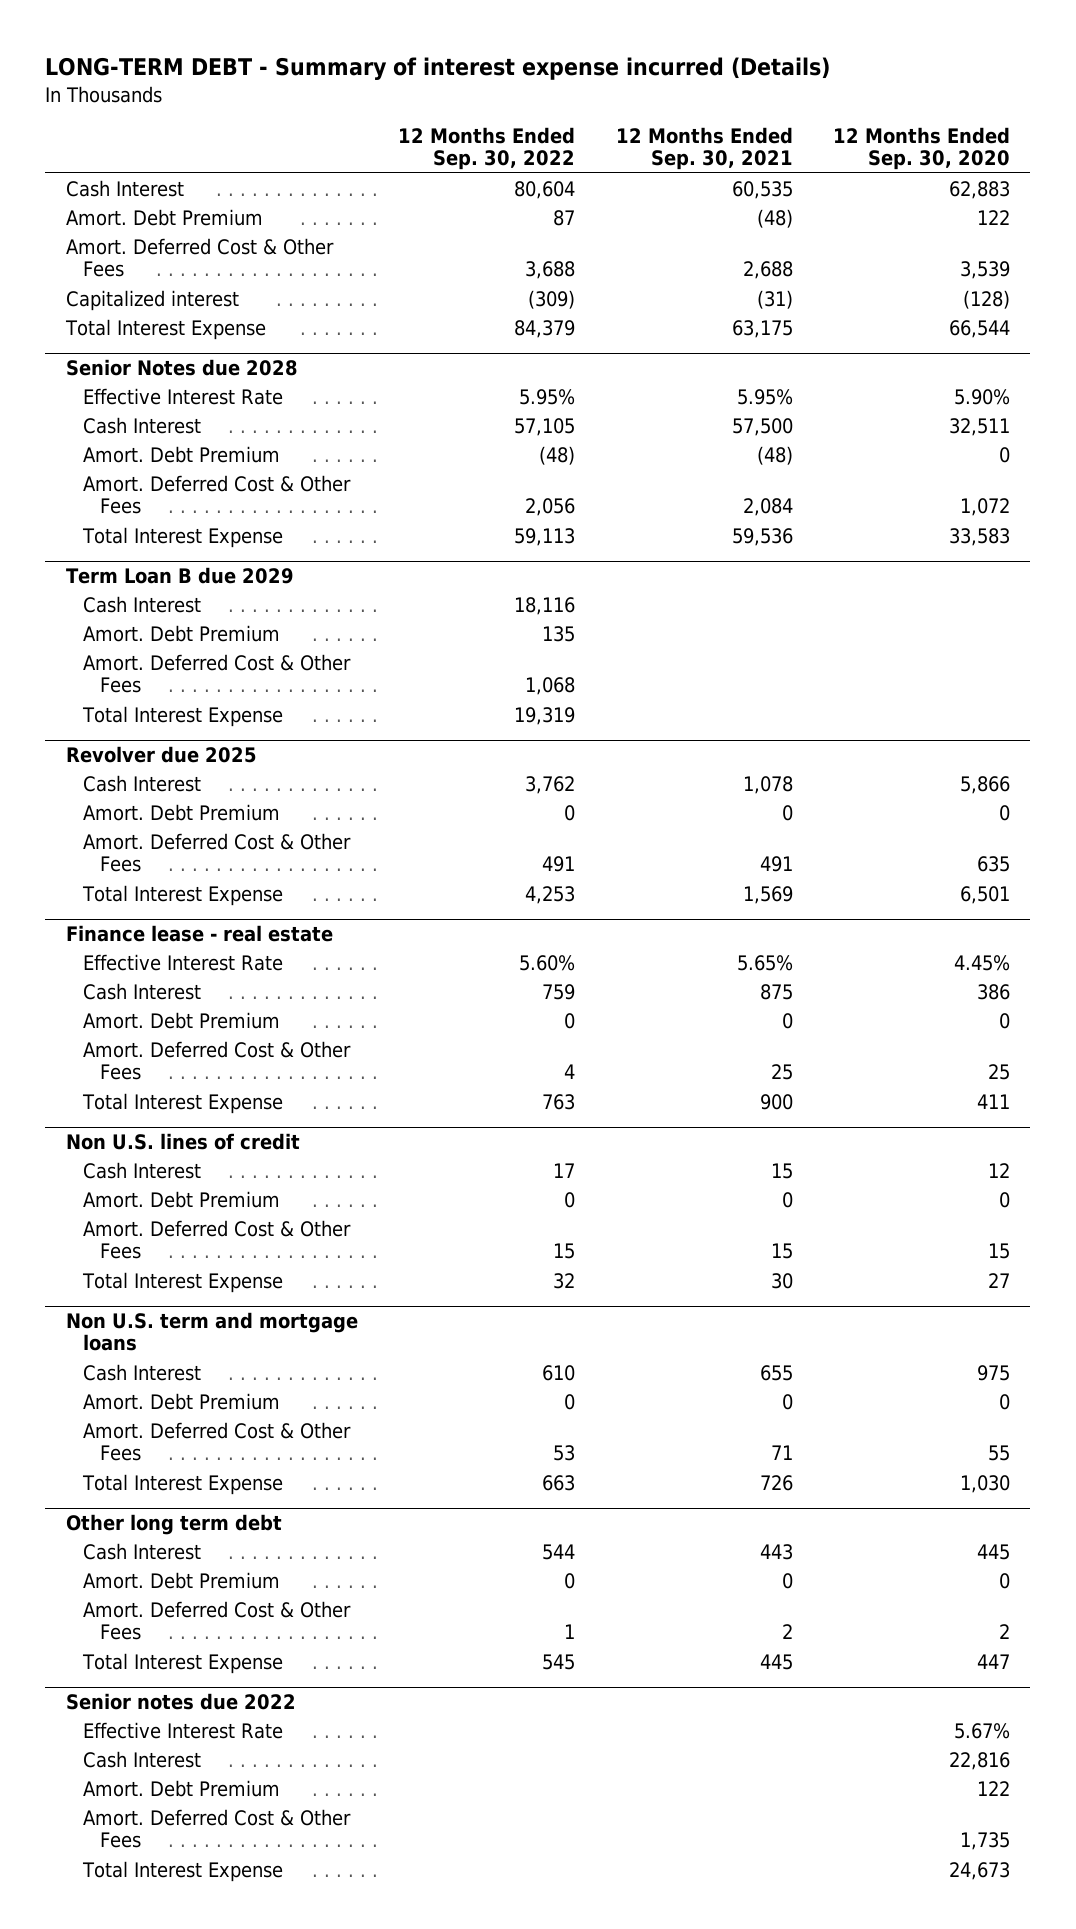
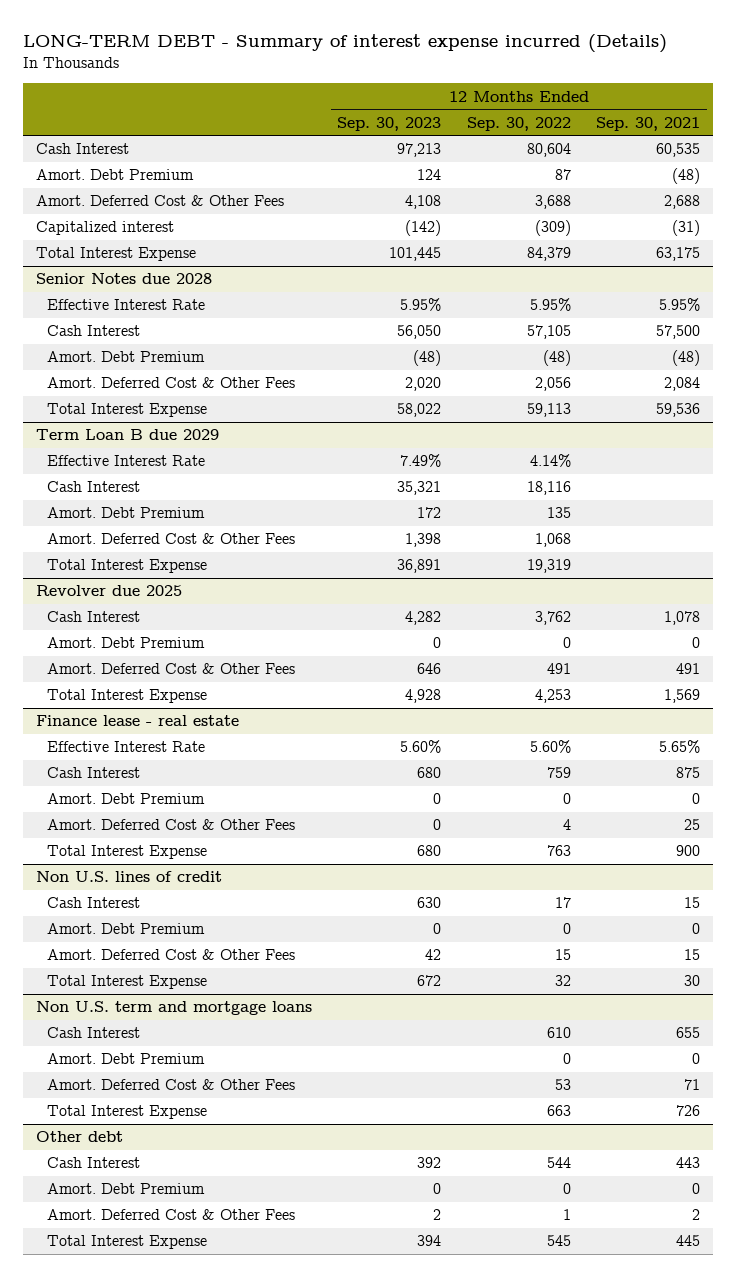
- | 12 Months Ended Sep. 30, 2022 | 12 Months Ended Sep. 30, 2021 | 12 Months Ended Sep. 30, 2020
+ | 12 Months Ended Sep. 30, 2023 | 12 Months Ended Sep. 30, 2022 | 12 Months Ended Sep. 30, 2021
@ Term Loan B due 2029
+ Effective Interest Rate | 7.49% | 4.14% |
- Other long term debt
+ Other debt
- Senior notes due 2022
- Effective Interest Rate | | | 5.67%
- Cash Interest | | | 22,816
- Amort. Debt Premium | | | 122
- Amort. Deferred Cost & Other Fees | | | 1,735
- Total Interest Expense | | | 24,673

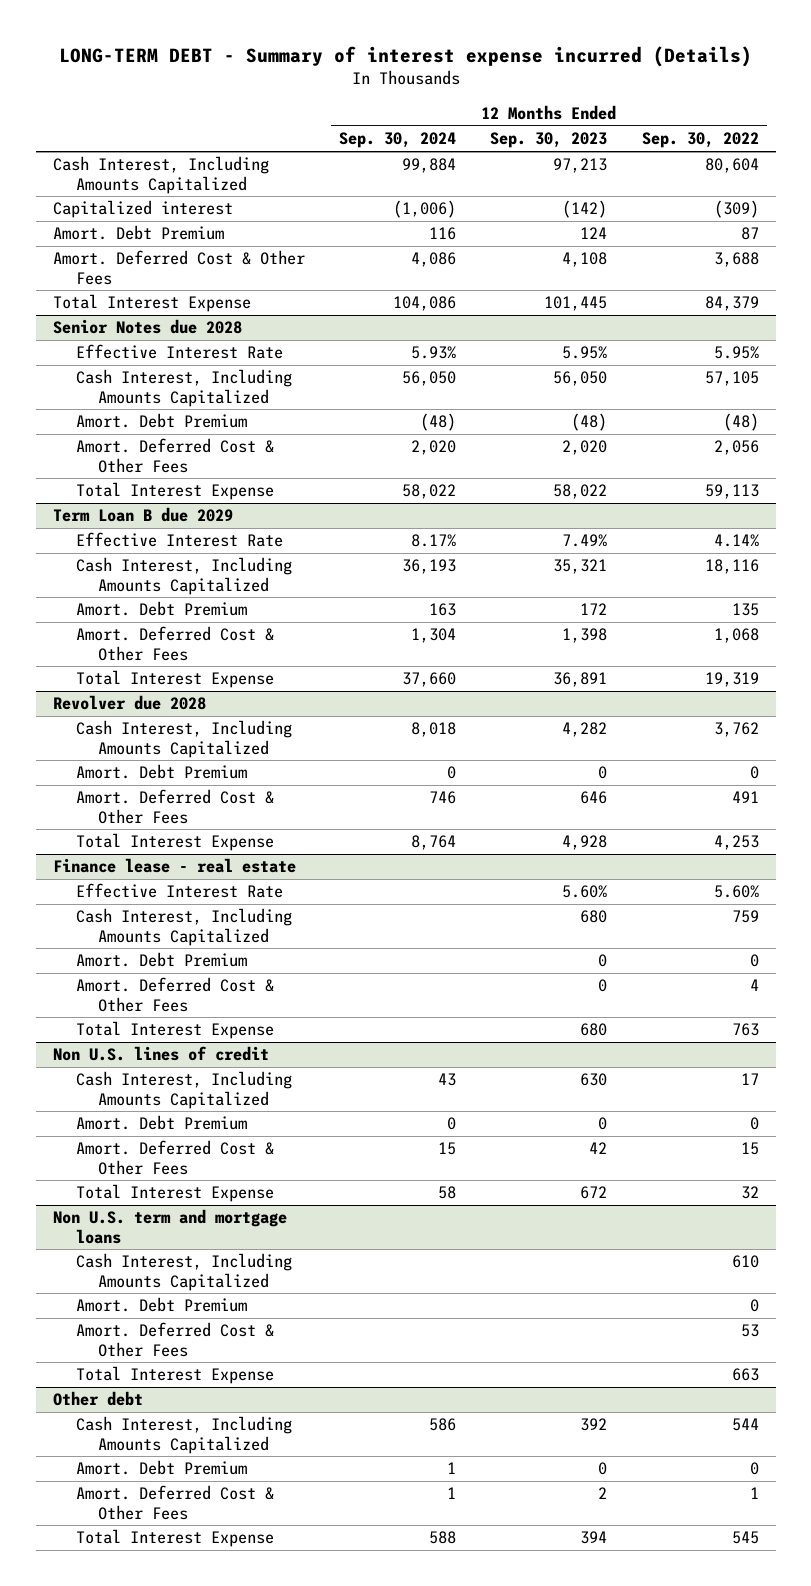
- | 12 Months Ended Sep. 30, 2023 | 12 Months Ended Sep. 30, 2022 | 12 Months Ended Sep. 30, 2021
+ | 12 Months Ended Sep. 30, 2024 | 12 Months Ended Sep. 30, 2023 | 12 Months Ended Sep. 30, 2022
- Cash Interest | 97,213 | 80,604 | 60,535
+ Cash Interest, Including Amounts Capitalized | 99,884 | 97,213 | 80,604
moved up: Capitalized interest | (1,006) | (142) | (309)
@ Senior Notes due 2028
- Cash Interest | 56,050 | 57,105 | 57,500
+ Cash Interest, Including Amounts Capitalized | 56,050 | 56,050 | 57,105
@ Term Loan B due 2029
- Cash Interest | 35,321 | 18,116 |
+ Cash Interest, Including Amounts Capitalized | 36,193 | 35,321 | 18,116
- Revolver due 2025
- Cash Interest | 4,282 | 3,762 | 1,078
+ Revolver due 2028
+ Cash Interest, Including Amounts Capitalized | 8,018 | 4,282 | 3,762
@ Finance lease - real estate
- Cash Interest | 680 | 759 | 875
+ Cash Interest, Including Amounts Capitalized | | 680 | 759
@ Non U.S. lines of credit
- Cash Interest | 630 | 17 | 15
+ Cash Interest, Including Amounts Capitalized | 43 | 630 | 17
@ Non U.S. term and mortgage loans
- Cash Interest | | 610 | 655
+ Cash Interest, Including Amounts Capitalized | | | 610
@ Other debt
- Cash Interest | 392 | 544 | 443
+ Cash Interest, Including Amounts Capitalized | 586 | 392 | 544

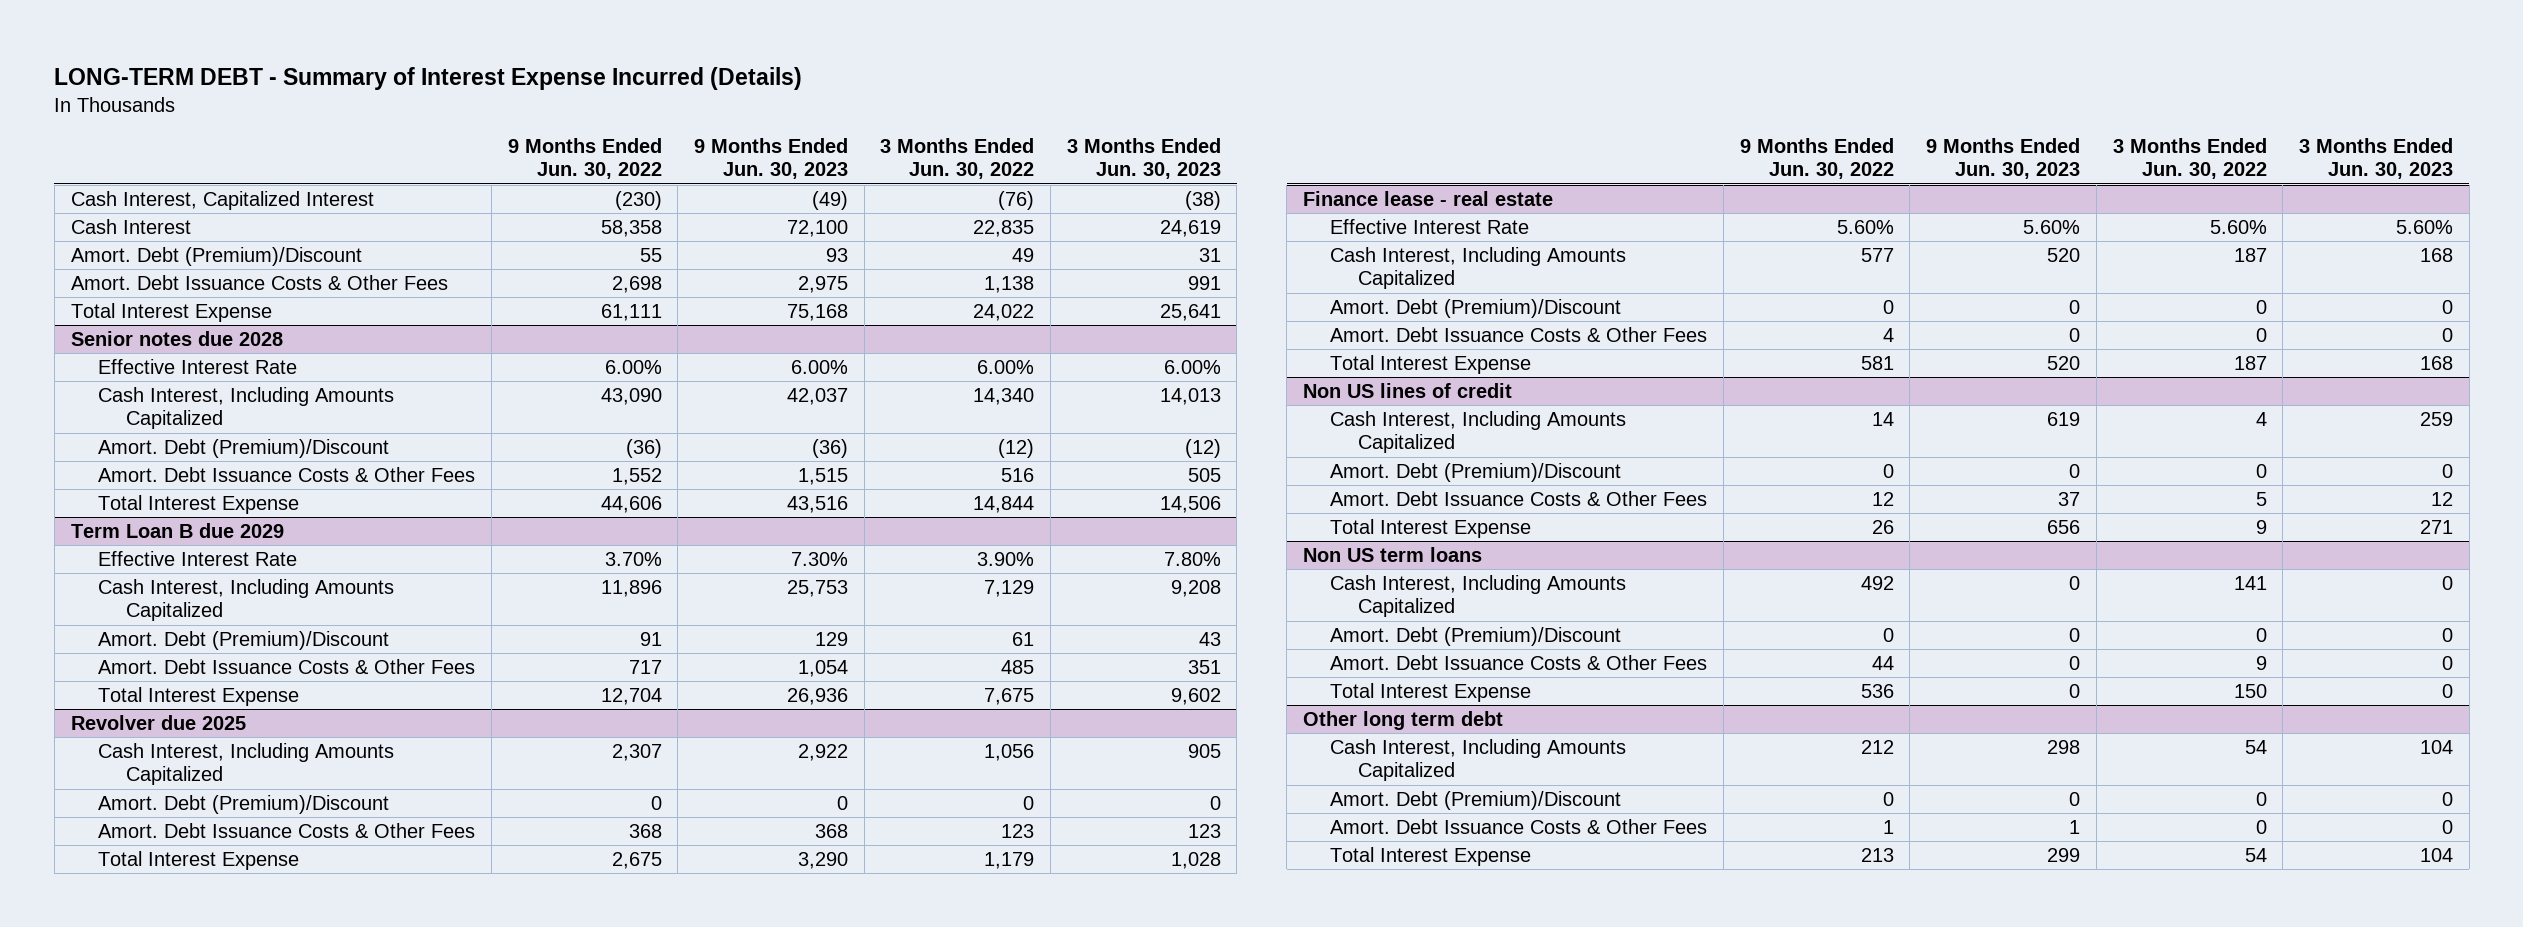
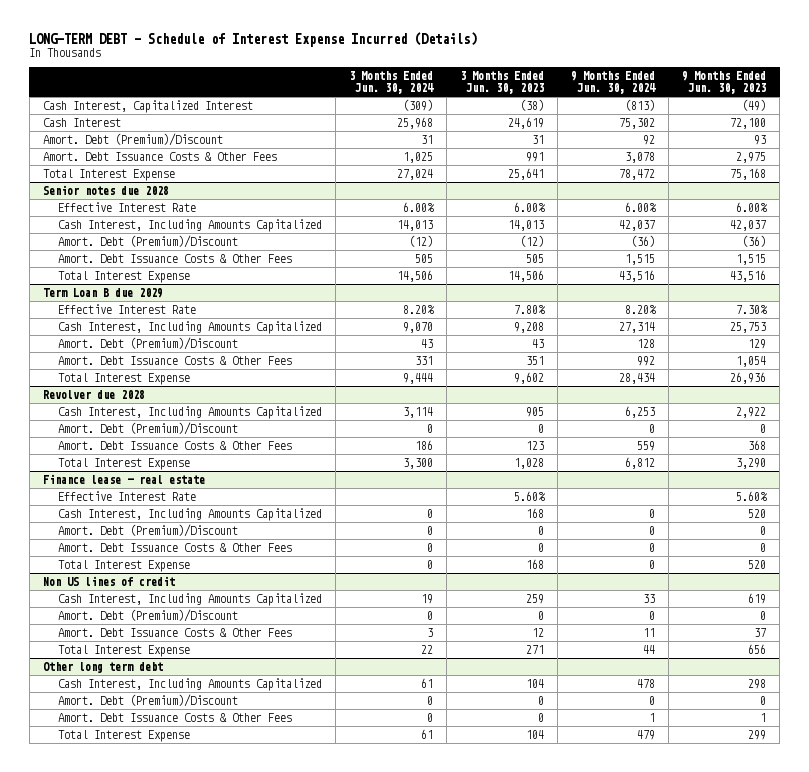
- LONG-TERM DEBT - Summary of Interest Expense Incurred (Details)
+ LONG-TERM DEBT - Schedule of Interest Expense Incurred (Details)
- | 9 Months Ended Jun. 30, 2022 | 9 Months Ended Jun. 30, 2023 | 3 Months Ended Jun. 30, 2022 | 3 Months Ended Jun. 30, 2023
+ | 3 Months Ended Jun. 30, 2024 | 3 Months Ended Jun. 30, 2023 | 9 Months Ended Jun. 30, 2024 | 9 Months Ended Jun. 30, 2023
- Revolver due 2025
+ Revolver due 2028
- Non US term loans
- Cash Interest, Including Amounts Capitalized | 492 | 0 | 141 | 0
- Amort. Debt (Premium)/Discount | 0 | 0 | 0 | 0
- Amort. Debt Issuance Costs & Other Fees | 44 | 0 | 9 | 0
- Total Interest Expense | 536 | 0 | 150 | 0

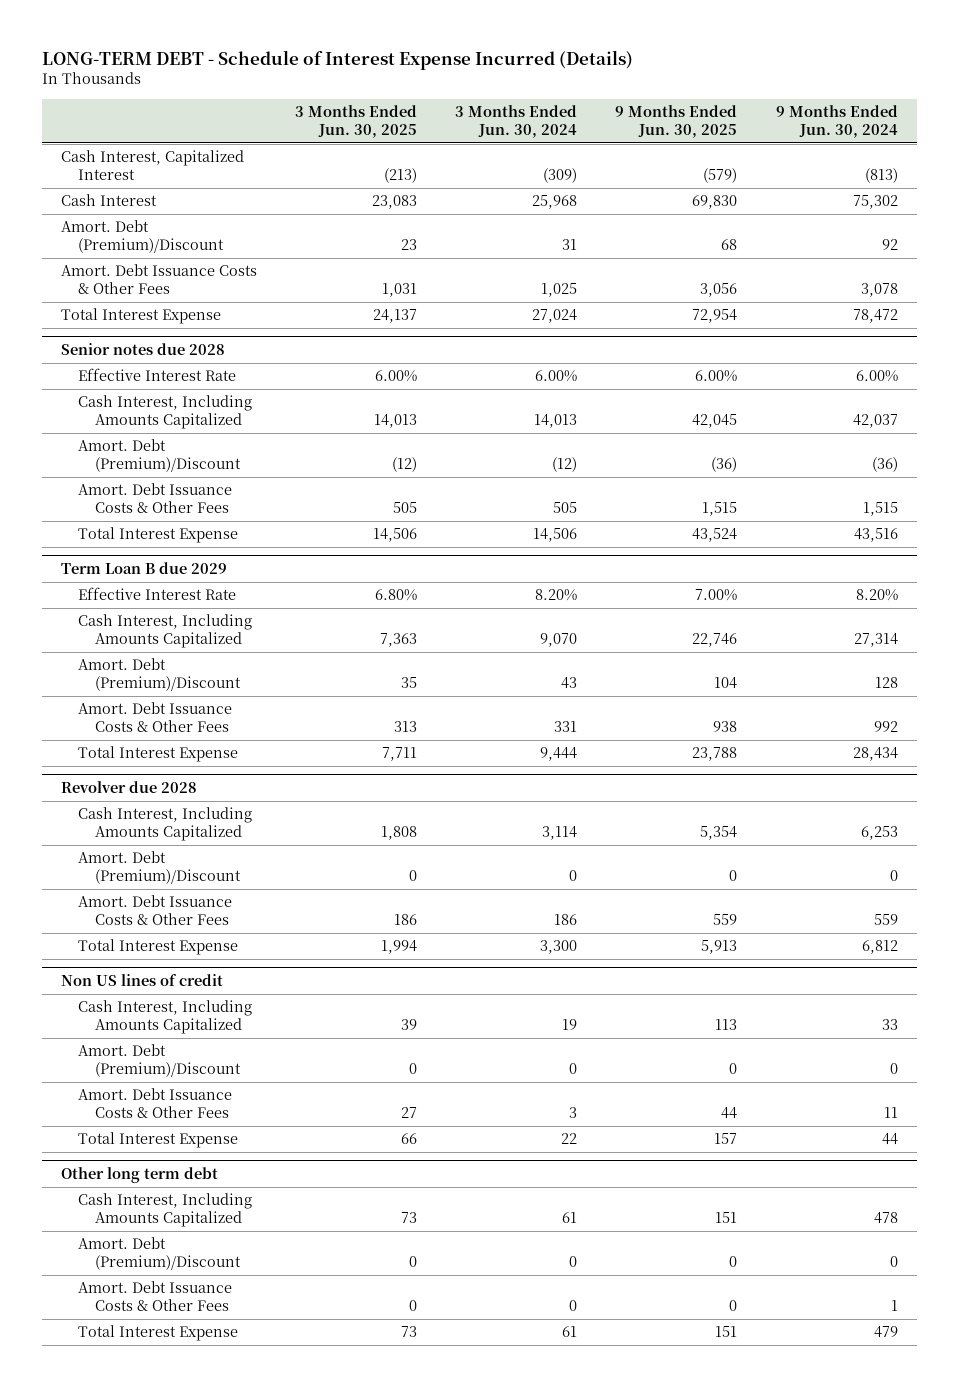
- | 3 Months Ended Jun. 30, 2024 | 3 Months Ended Jun. 30, 2023 | 9 Months Ended Jun. 30, 2024 | 9 Months Ended Jun. 30, 2023
+ | 3 Months Ended Jun. 30, 2025 | 3 Months Ended Jun. 30, 2024 | 9 Months Ended Jun. 30, 2025 | 9 Months Ended Jun. 30, 2024
- Finance lease - real estate
- Effective Interest Rate | | 5.60% | | 5.60%
- Cash Interest, Including Amounts Capitalized | 0 | 168 | 0 | 520
- Amort. Debt (Premium)/Discount | 0 | 0 | 0 | 0
- Amort. Debt Issuance Costs & Other Fees | 0 | 0 | 0 | 0
- Total Interest Expense | 0 | 168 | 0 | 520

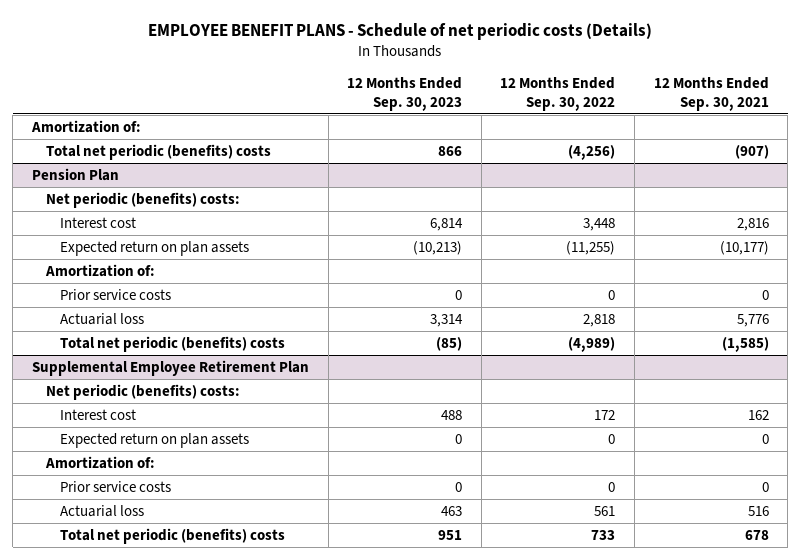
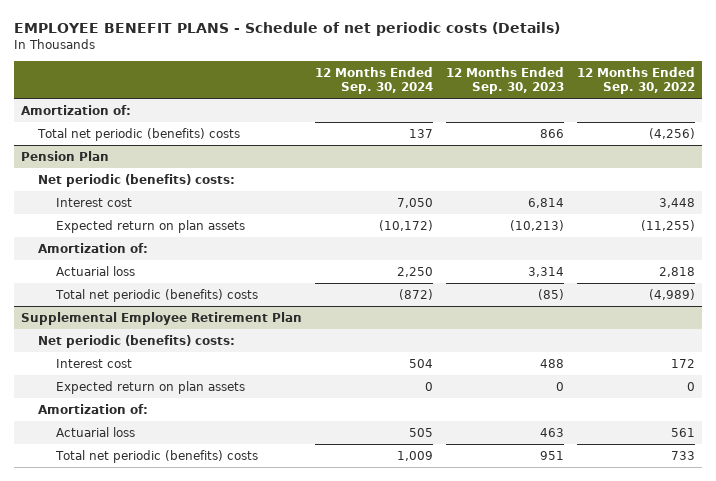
- | 12 Months Ended Sep. 30, 2023 | 12 Months Ended Sep. 30, 2022 | 12 Months Ended Sep. 30, 2021
+ | 12 Months Ended Sep. 30, 2024 | 12 Months Ended Sep. 30, 2023 | 12 Months Ended Sep. 30, 2022
@ Pension Plan
- Prior service costs | 0 | 0 | 0
@ Supplemental Employee Retirement Plan
- Prior service costs | 0 | 0 | 0

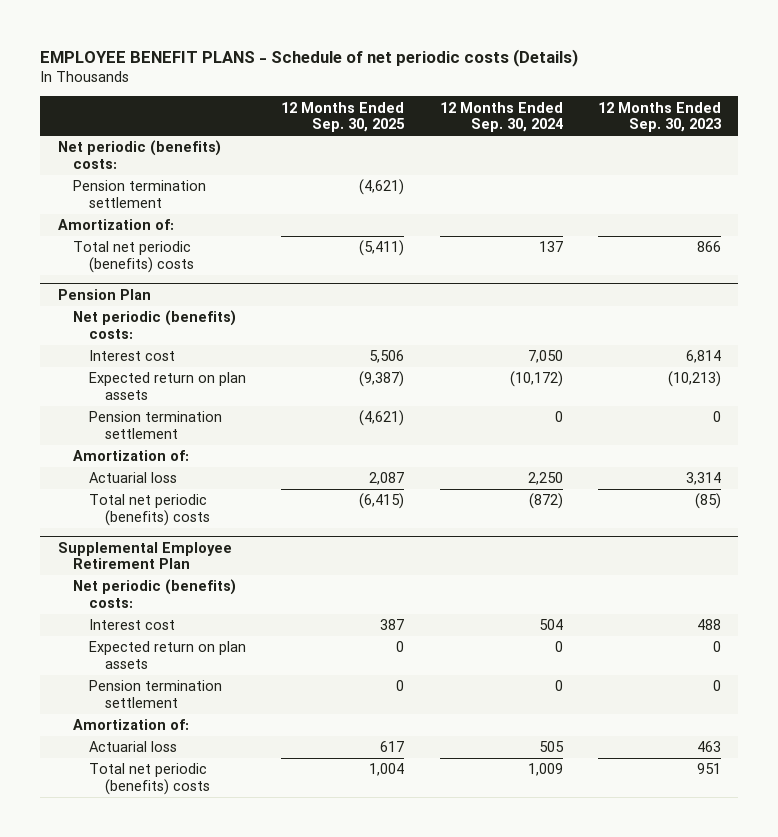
- | 12 Months Ended Sep. 30, 2024 | 12 Months Ended Sep. 30, 2023 | 12 Months Ended Sep. 30, 2022
+ | 12 Months Ended Sep. 30, 2025 | 12 Months Ended Sep. 30, 2024 | 12 Months Ended Sep. 30, 2023
+ Net periodic (benefits) costs:
+ Pension termination settlement | (4,621) | |
@ Pension Plan
+ Pension termination settlement | (4,621) | 0 | 0
@ Supplemental Employee Retirement Plan
+ Pension termination settlement | 0 | 0 | 0

